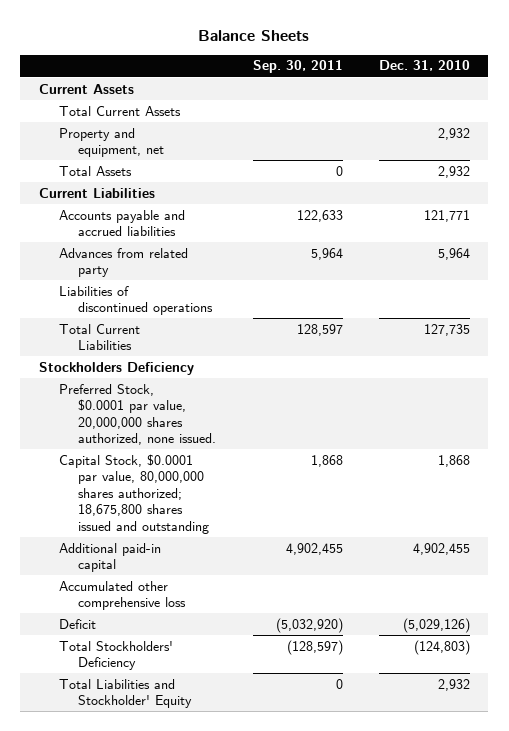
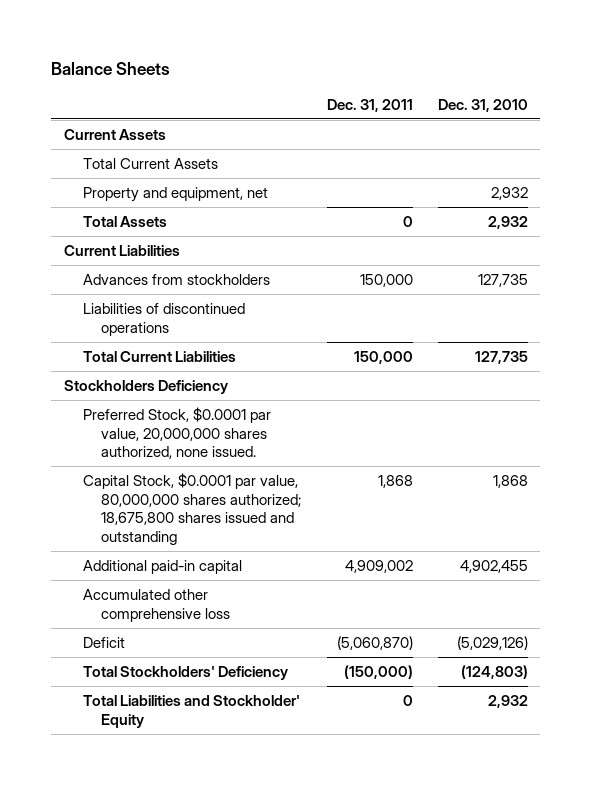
- | Sep. 30, 2011 | Dec. 31, 2010
+ | Dec. 31, 2011 | Dec. 31, 2010
- Accounts payable and accrued liabilities | 122,633 | 121,771
- Advances from related party | 5,964 | 5,964
+ Advances from stockholders | 150,000 | 127,735

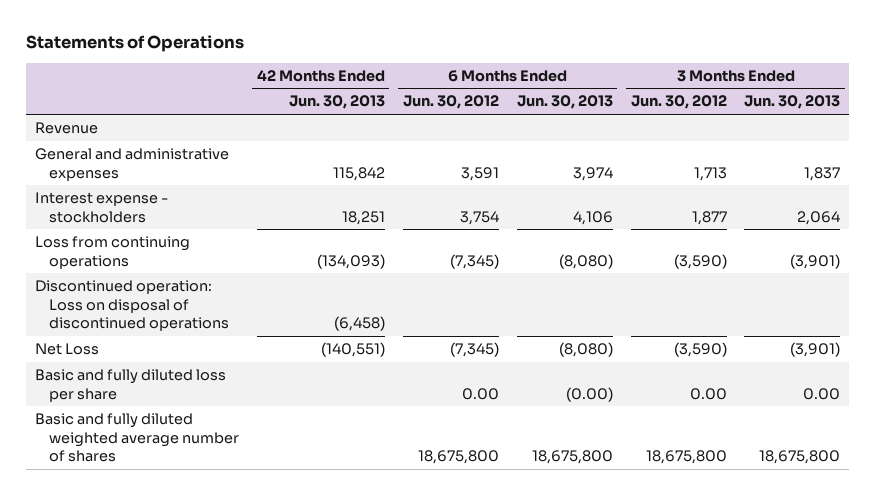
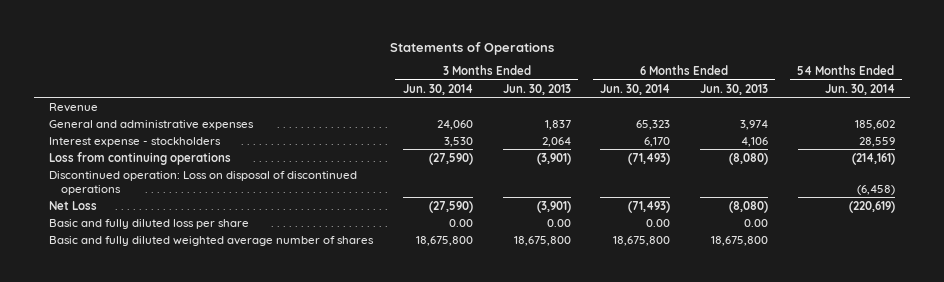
- | 42 Months Ended Jun. 30, 2013 | 6 Months Ended Jun. 30, 2012 | 6 Months Ended Jun. 30, 2013 | 3 Months Ended Jun. 30, 2012 | 3 Months Ended Jun. 30, 2013
+ | 3 Months Ended Jun. 30, 2014 | 3 Months Ended Jun. 30, 2013 | 6 Months Ended Jun. 30, 2014 | 6 Months Ended Jun. 30, 2013 | 54 Months Ended Jun. 30, 2014
- Basic and fully diluted loss per share | | 0.00 | (0.00) | 0.00 | 0.00
+ Basic and fully diluted loss per share | 0.00 | 0.00 | 0.00 | 0.00 |

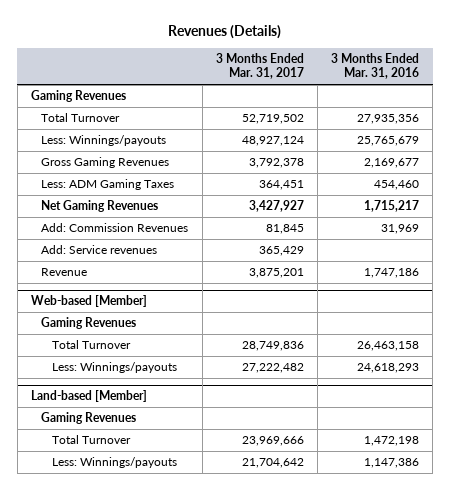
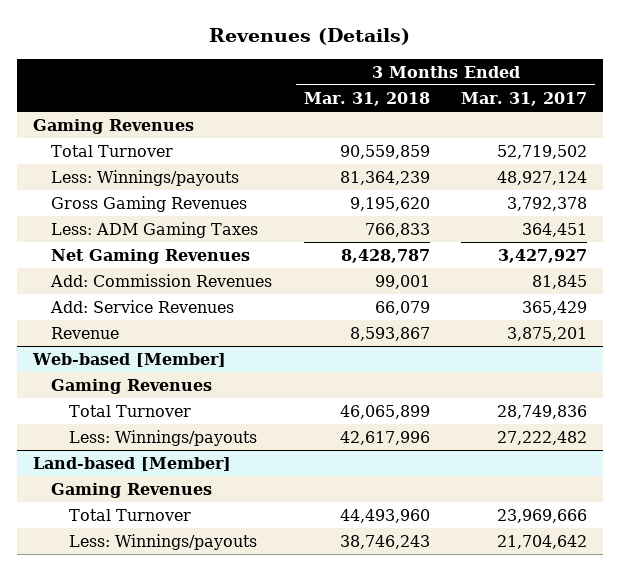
- | 3 Months Ended Mar. 31, 2017 | 3 Months Ended Mar. 31, 2016
+ | 3 Months Ended Mar. 31, 2018 | 3 Months Ended Mar. 31, 2017
- Add: Service revenues | 365,429 |
+ Add: Service Revenues | 66,079 | 365,429

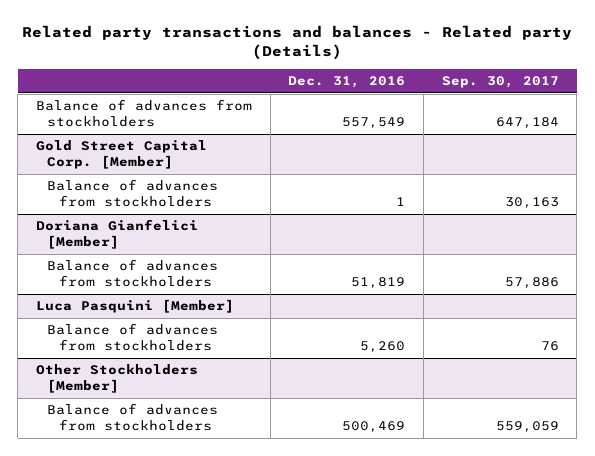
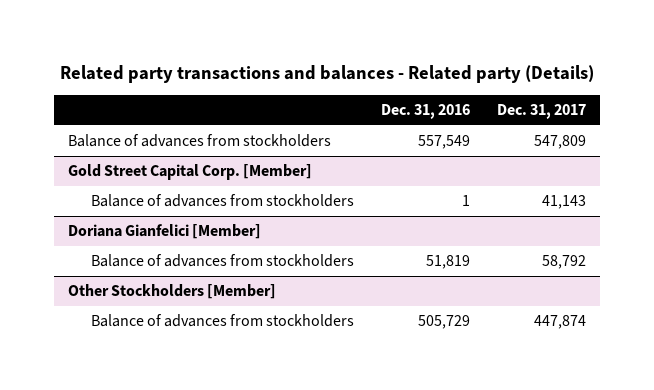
- | Dec. 31, 2016 | Sep. 30, 2017
+ | Dec. 31, 2016 | Dec. 31, 2017
- Luca Pasquini [Member]
- Balance of advances from stockholders | 5,260 | 76
@ Other Stockholders [Member]
- Balance of advances from stockholders | 500,469 | 559,059
+ Balance of advances from stockholders | 505,729 | 447,874

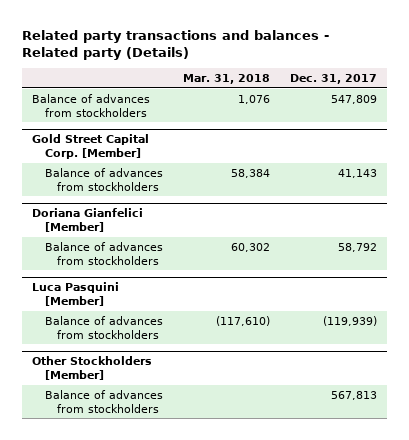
- | Dec. 31, 2016 | Dec. 31, 2017
+ | Mar. 31, 2018 | Dec. 31, 2017
+ Luca Pasquini [Member]
+ Balance of advances from stockholders | (117,610) | (119,939)
@ Other Stockholders [Member]
- Balance of advances from stockholders | 505,729 | 447,874
+ Balance of advances from stockholders | | 567,813

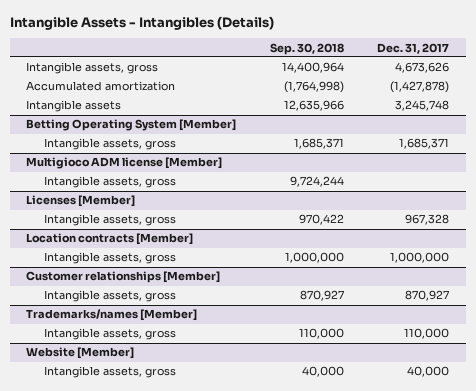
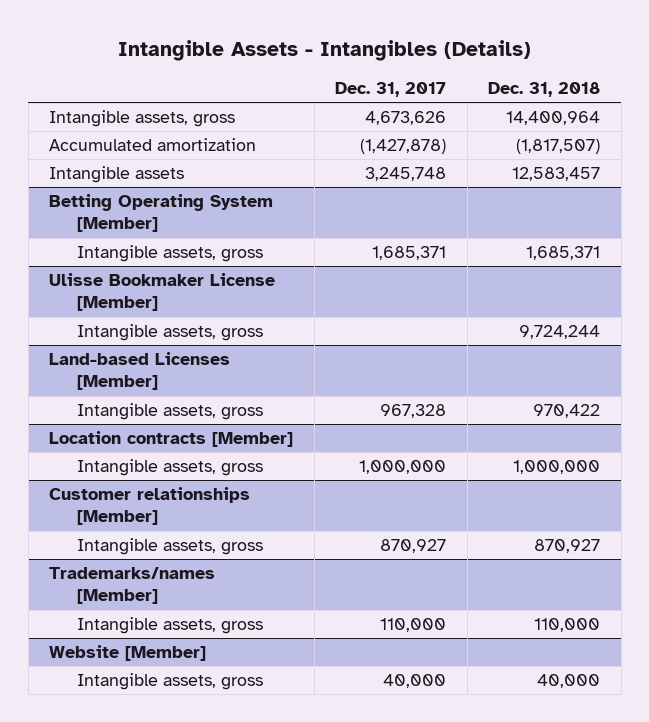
- | Sep. 30, 2018 | Dec. 31, 2017
+ | Dec. 31, 2017 | Dec. 31, 2018
- Multigioco ADM license [Member]
+ Ulisse Bookmaker License [Member]
- Licenses [Member]
+ Land-based Licenses [Member]

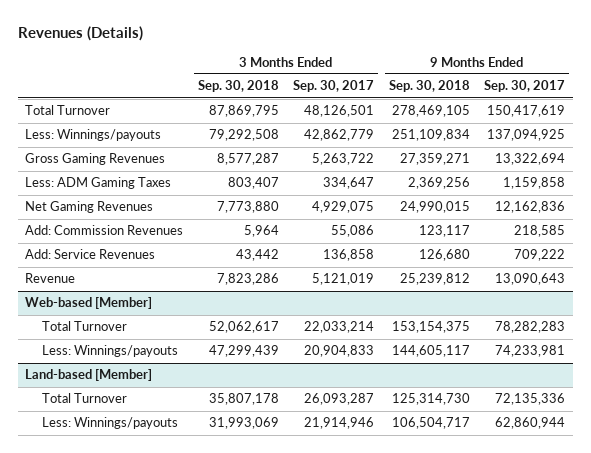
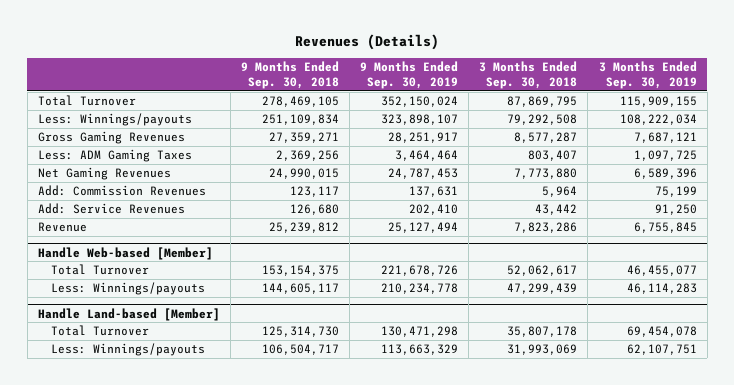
- | 3 Months Ended Sep. 30, 2018 | 3 Months Ended Sep. 30, 2017 | 9 Months Ended Sep. 30, 2018 | 9 Months Ended Sep. 30, 2017
+ | 9 Months Ended Sep. 30, 2018 | 9 Months Ended Sep. 30, 2019 | 3 Months Ended Sep. 30, 2018 | 3 Months Ended Sep. 30, 2019
- Web-based [Member]
+ Handle Web-based [Member]
- Land-based [Member]
+ Handle Land-based [Member]

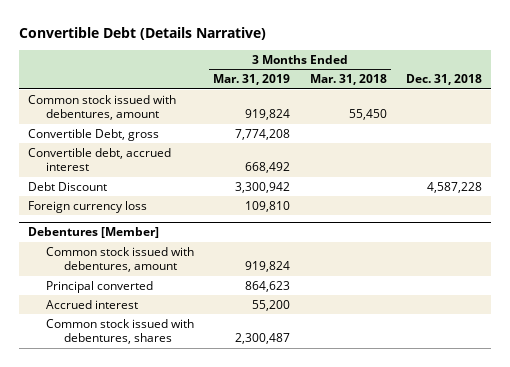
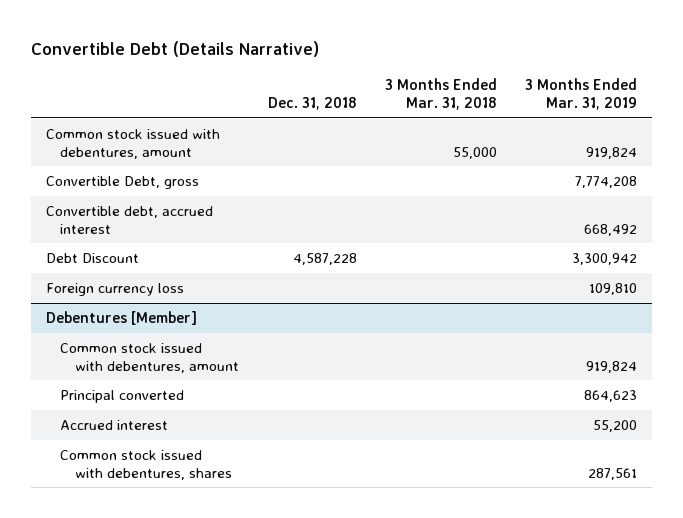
- | 3 Months Ended Mar. 31, 2019 | 3 Months Ended Mar. 31, 2018 | Dec. 31, 2018
+ | Dec. 31, 2018 | 3 Months Ended Mar. 31, 2018 | 3 Months Ended Mar. 31, 2019
- Common stock issued with debentures, amount | 919,824 | 55,450 |
+ Common stock issued with debentures, amount | | 55,000 | 919,824
@ Debentures [Member]
- Common stock issued with debentures, shares | 2,300,487 | |
+ Common stock issued with debentures, shares | | | 287,561

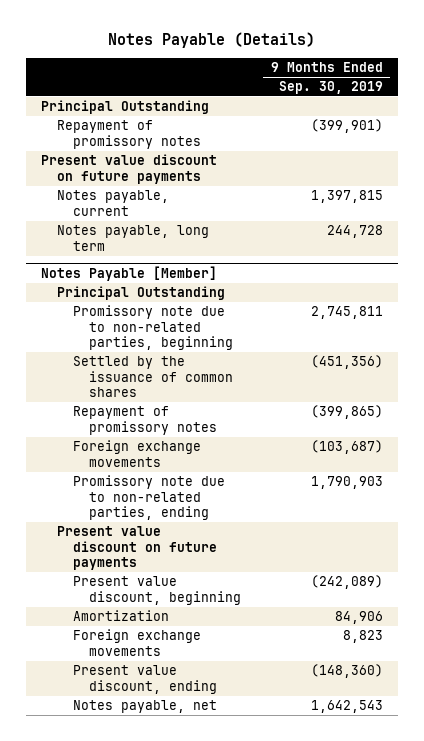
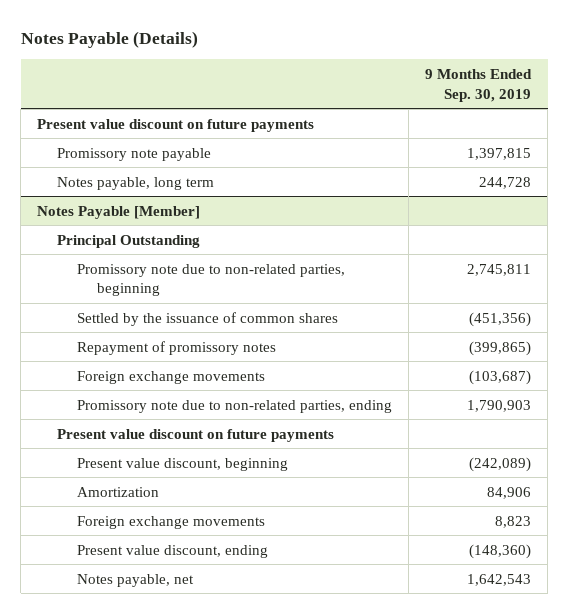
- Principal Outstanding
- Repayment of promissory notes | (399,901)
- Notes payable, current | 1,397,815
+ Promissory note payable | 1,397,815

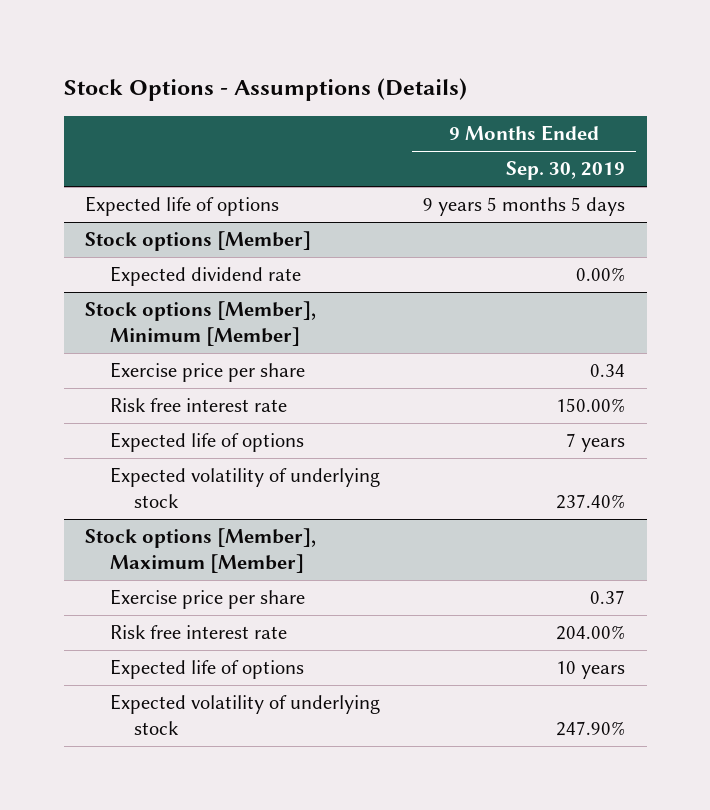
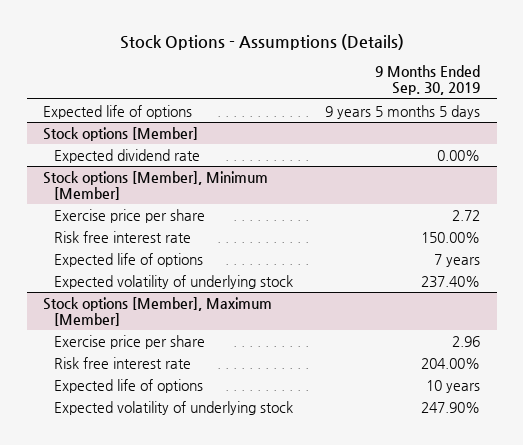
@ Stock options [Member], Minimum [Member]
- Exercise price per share | 0.34
+ Exercise price per share | 2.72
@ Stock options [Member], Maximum [Member]
- Exercise price per share | 0.37
+ Exercise price per share | 2.96

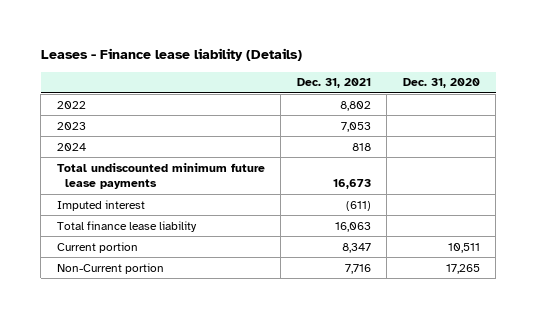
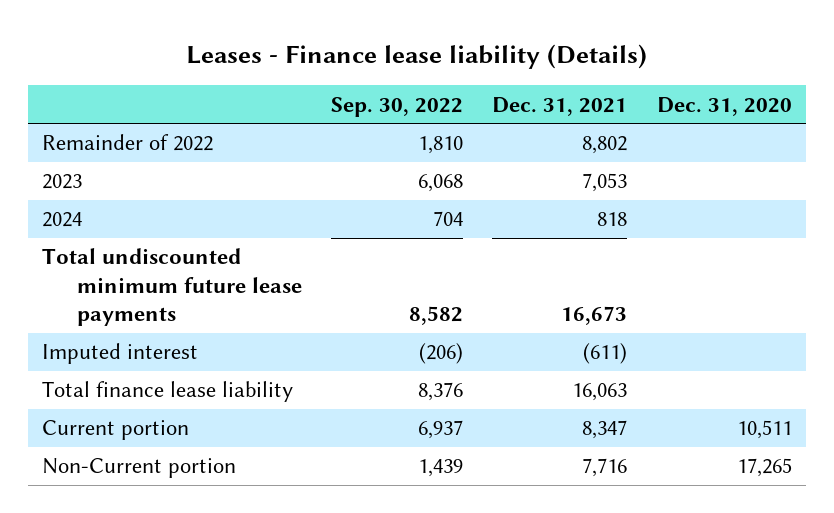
- | Dec. 31, 2021 | Dec. 31, 2020
+ | Sep. 30, 2022 | Dec. 31, 2021 | Dec. 31, 2020
- 2022 | 8,802 |
+ Remainder of 2022 | 1,810 | 8,802 |

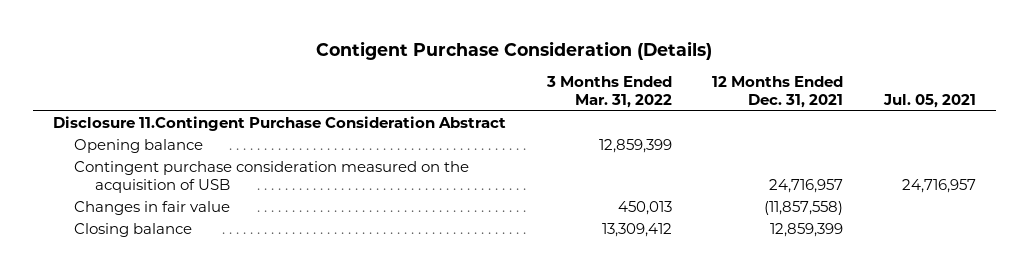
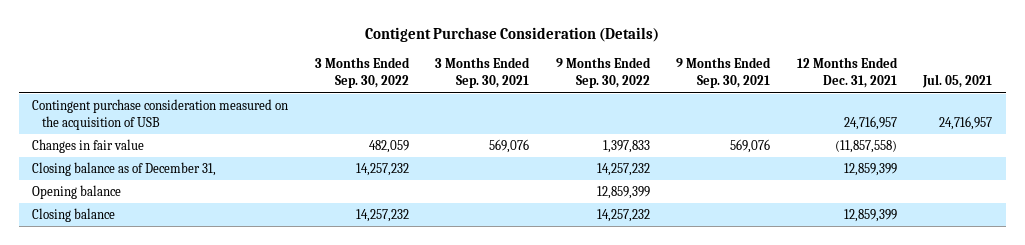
- | 3 Months Ended Mar. 31, 2022 | 12 Months Ended Dec. 31, 2021 | Jul. 05, 2021
+ | 3 Months Ended Sep. 30, 2022 | 3 Months Ended Sep. 30, 2021 | 9 Months Ended Sep. 30, 2022 | 9 Months Ended Sep. 30, 2021 | 12 Months Ended Dec. 31, 2021 | Jul. 05, 2021
- Disclosure 11.Contingent Purchase Consideration Abstract
+ Closing balance as of December 31, | 14,257,232 | | 14,257,232 | | 12,859,399 |
moved down: Opening balance | | | 12,859,399 | | |

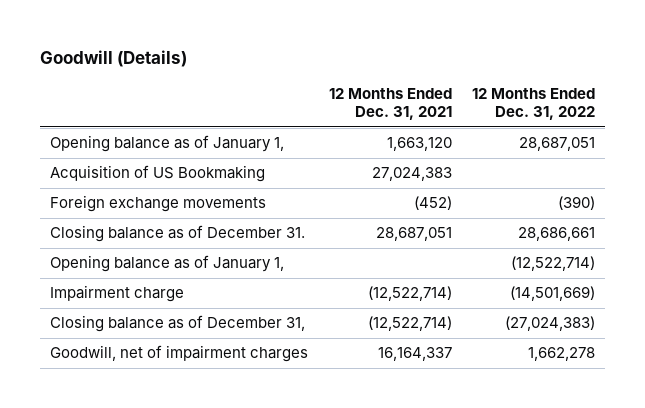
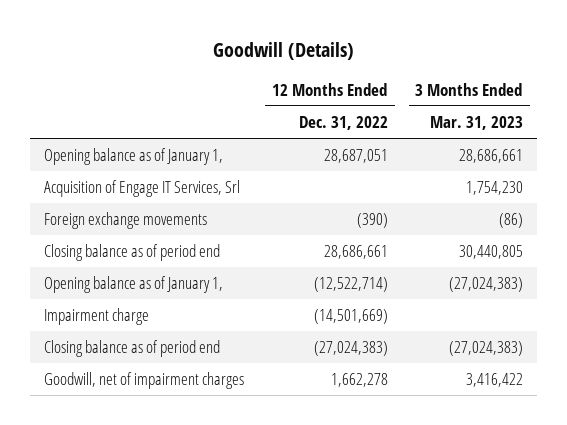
- | 12 Months Ended Dec. 31, 2021 | 12 Months Ended Dec. 31, 2022
+ | 12 Months Ended Dec. 31, 2022 | 3 Months Ended Mar. 31, 2023
- Acquisition of US Bookmaking | 27,024,383 |
+ Acquisition of Engage IT Services, Srl | | 1,754,230
- Closing balance as of December 31. | 28,687,051 | 28,686,661
+ Closing balance as of period end | 28,686,661 | 30,440,805
- Closing balance as of December 31, | (12,522,714) | (27,024,383)
+ Closing balance as of period end | (27,024,383) | (27,024,383)

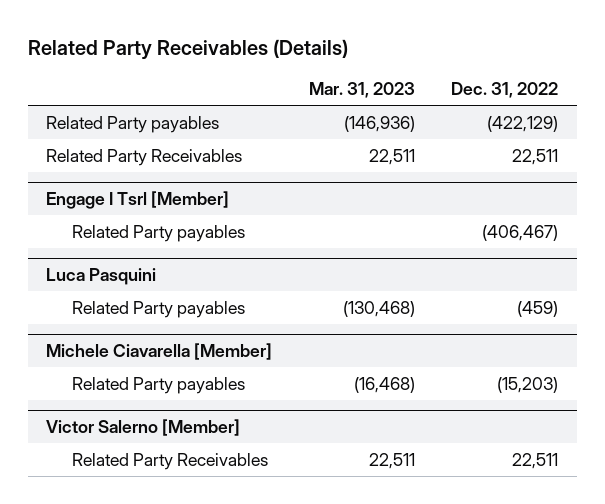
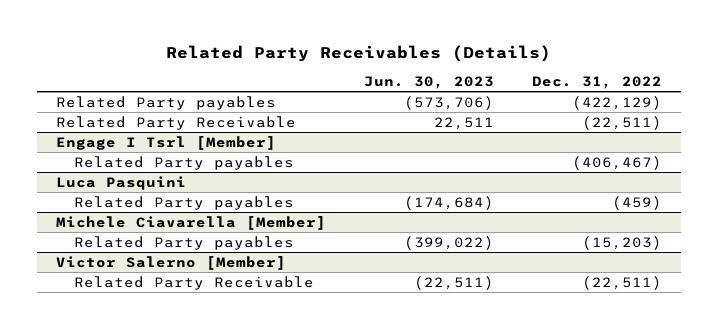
- | Mar. 31, 2023 | Dec. 31, 2022
+ | Jun. 30, 2023 | Dec. 31, 2022
- Related Party Receivables | 22,511 | 22,511
+ Related Party Receivable | 22,511 | (22,511)
@ Victor Salerno [Member]
- Related Party Receivables | 22,511 | 22,511
+ Related Party Receivable | (22,511) | (22,511)

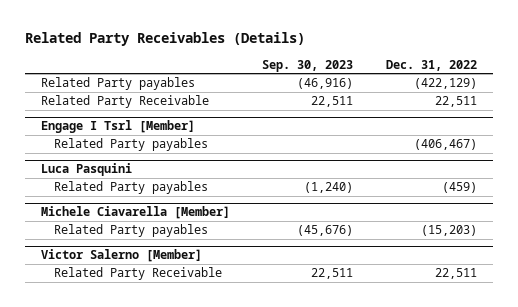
- | Jun. 30, 2023 | Dec. 31, 2022
+ | Sep. 30, 2023 | Dec. 31, 2022
- Related Party Receivable | 22,511 | (22,511)
+ Related Party Receivable | 22,511 | 22,511
@ Victor Salerno [Member]
- Related Party Receivable | (22,511) | (22,511)
+ Related Party Receivable | 22,511 | 22,511

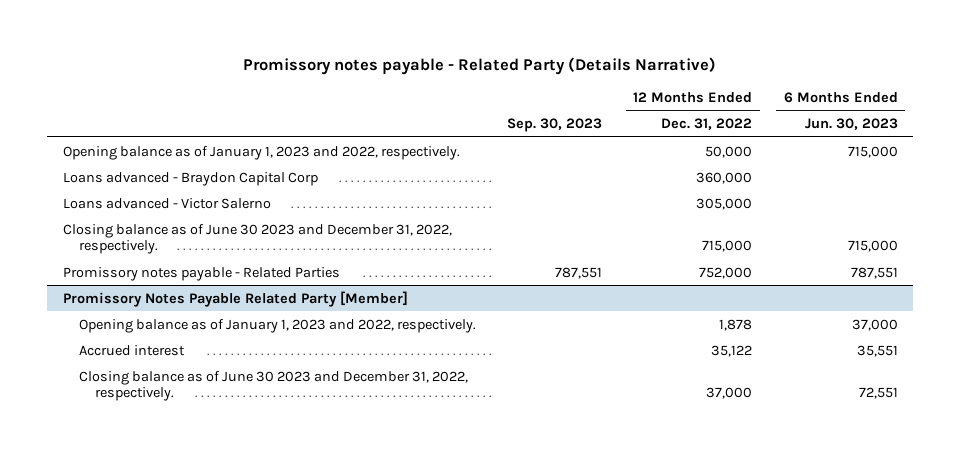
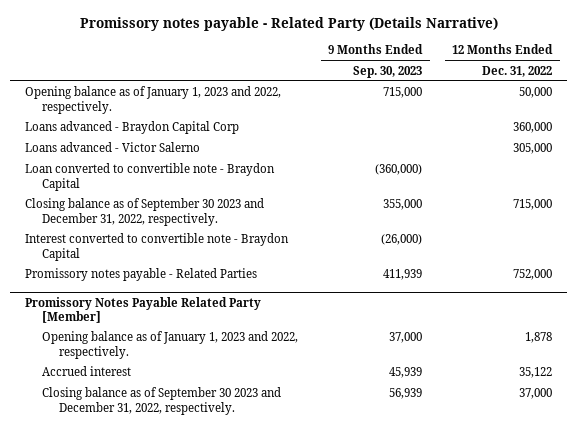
- | Sep. 30, 2023 | 12 Months Ended Dec. 31, 2022 | 6 Months Ended Jun. 30, 2023
+ | 9 Months Ended Sep. 30, 2023 | 12 Months Ended Dec. 31, 2022
- Closing balance as of June 30 2023 and December 31, 2022, respectively. | | 715,000 | 715,000
+ Loan converted to convertible note - Braydon Capital | (360,000) |
+ Closing balance as of September 30 2023 and December 31, 2022, respectively. | 355,000 | 715,000
+ Interest converted to convertible note - Braydon Capital | (26,000) |
@ Promissory Notes Payable Related Party [Member]
- Closing balance as of June 30 2023 and December 31, 2022, respectively. | | 37,000 | 72,551
+ Closing balance as of September 30 2023 and December 31, 2022, respectively. | 56,939 | 37,000

